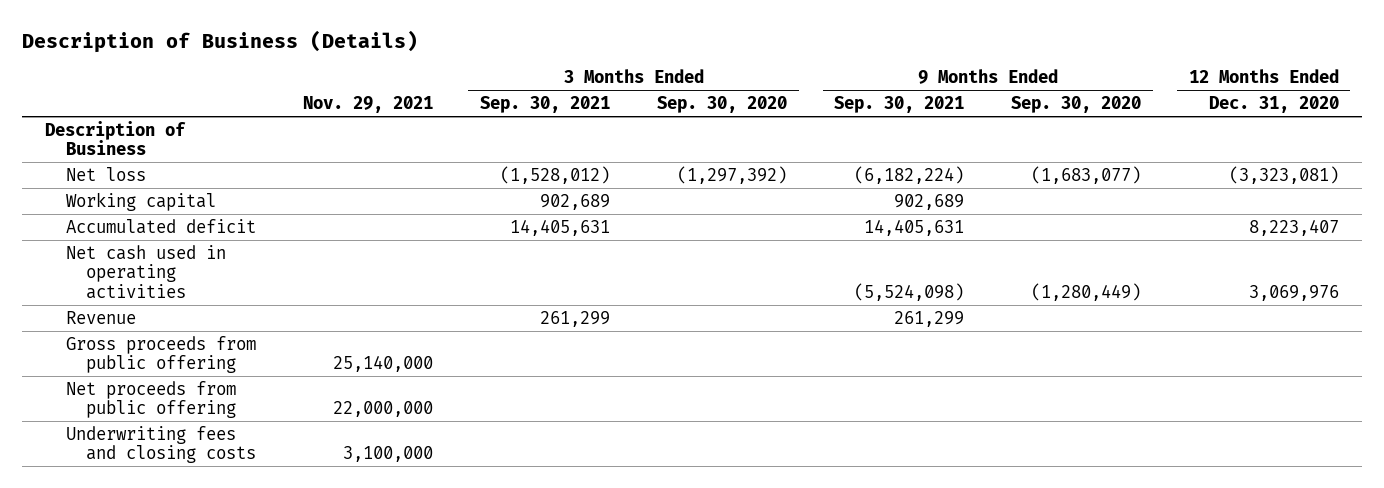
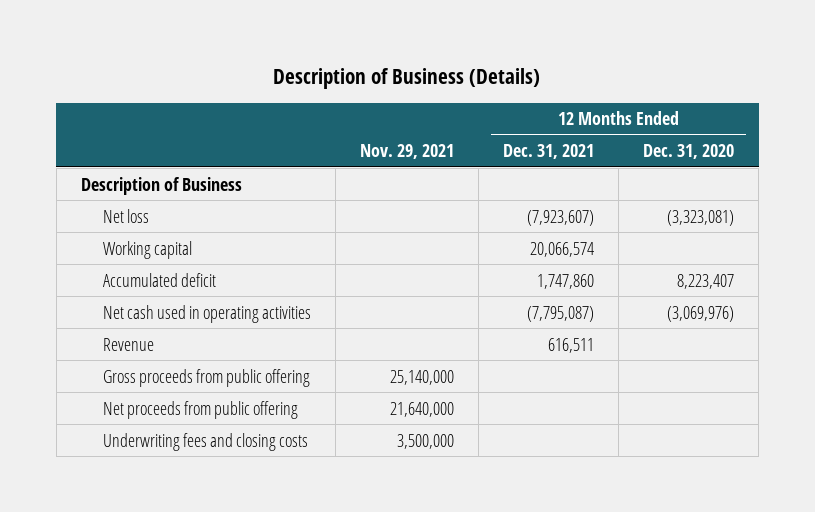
- | Nov. 29, 2021 | 3 Months Ended Sep. 30, 2021 | 3 Months Ended Sep. 30, 2020 | 9 Months Ended Sep. 30, 2021 | 9 Months Ended Sep. 30, 2020 | 12 Months Ended Dec. 31, 2020
+ | Nov. 29, 2021 | 12 Months Ended Dec. 31, 2021 | 12 Months Ended Dec. 31, 2020
- Net cash used in operating activities | | | | (5,524,098) | (1,280,449) | 3,069,976
+ Net cash used in operating activities | | (7,795,087) | (3,069,976)
- Net proceeds from public offering | 22,000,000 | | | | |
- Underwriting fees and closing costs | 3,100,000 | | | | |
+ Net proceeds from public offering | 21,640,000 | |
+ Underwriting fees and closing costs | 3,500,000 | |

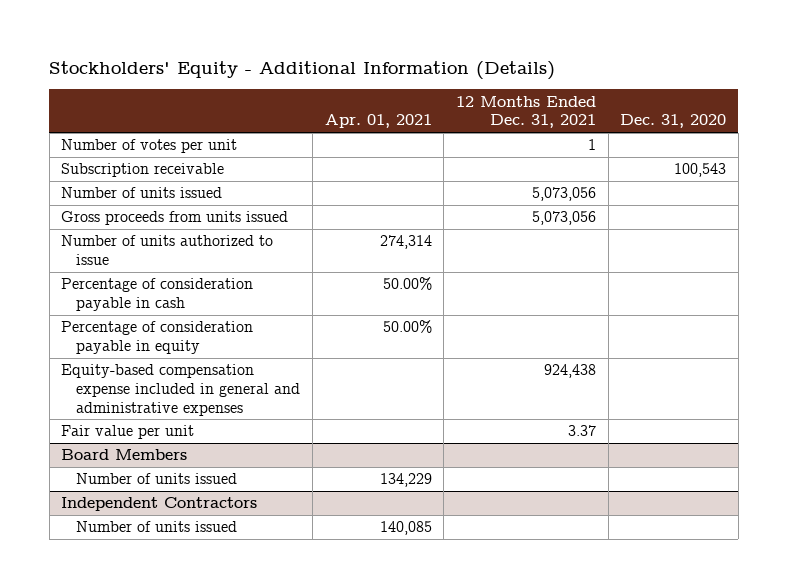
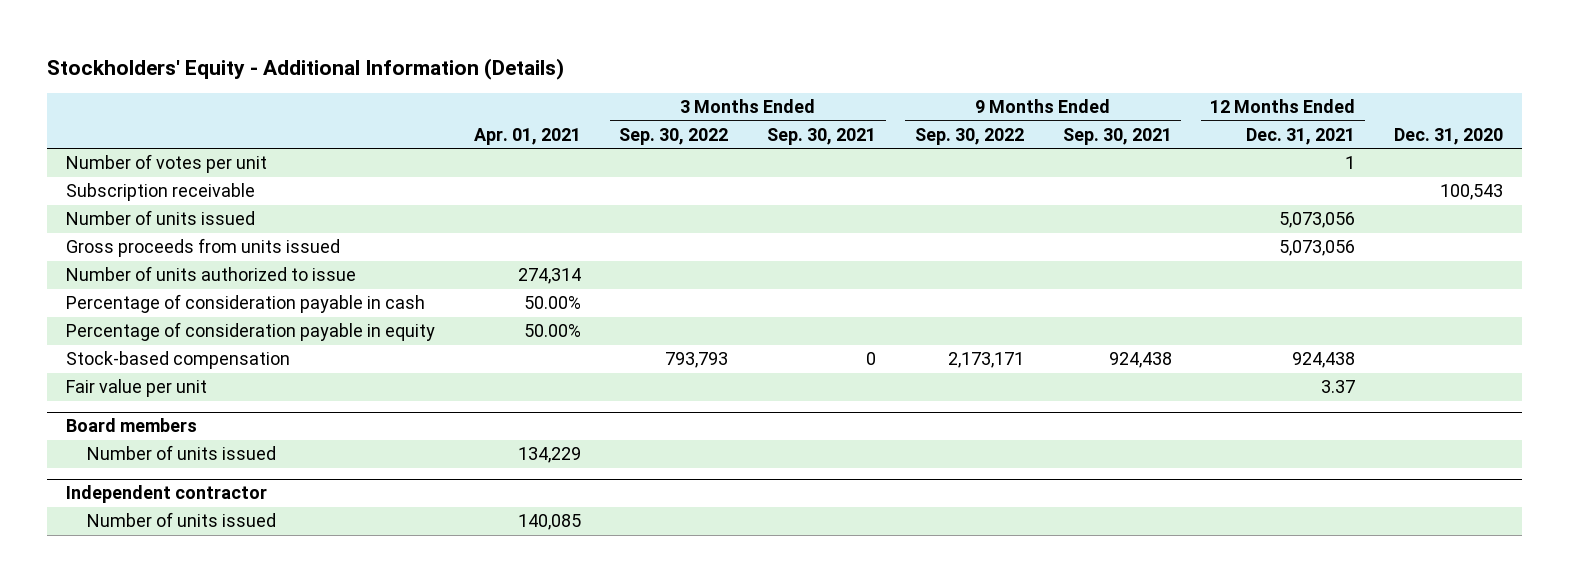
- | Apr. 01, 2021 | 12 Months Ended Dec. 31, 2021 | Dec. 31, 2020
+ | Apr. 01, 2021 | 3 Months Ended Sep. 30, 2022 | 3 Months Ended Sep. 30, 2021 | 9 Months Ended Sep. 30, 2022 | 9 Months Ended Sep. 30, 2021 | 12 Months Ended Dec. 31, 2021 | Dec. 31, 2020
- Equity-based compensation expense included in general and administrative expenses | | 924,438 |
+ Stock-based compensation | | 793,793 | 0 | 2,173,171 | 924,438 | 924,438 |
- Board Members
+ Board members
- Independent Contractors
+ Independent contractor

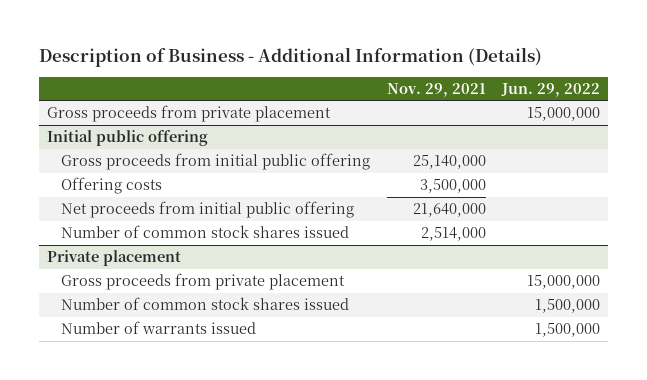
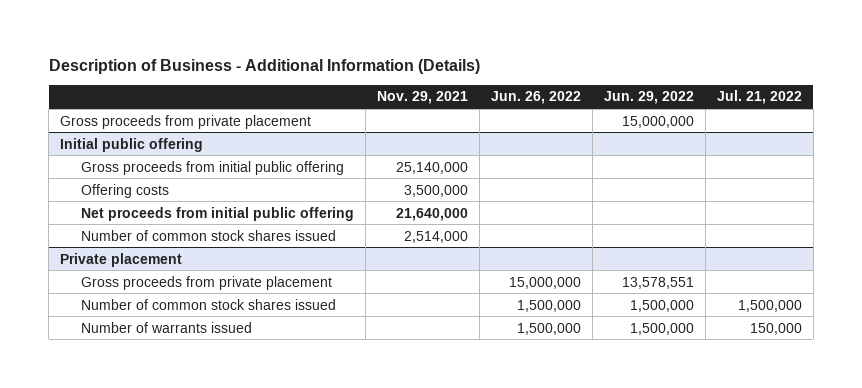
- | Nov. 29, 2021 | Jun. 29, 2022
+ | Nov. 29, 2021 | Jun. 26, 2022 | Jun. 29, 2022 | Jul. 21, 2022
@ Private placement
- Gross proceeds from private placement | | 15,000,000
+ Gross proceeds from private placement | | 15,000,000 | 13,578,551 |

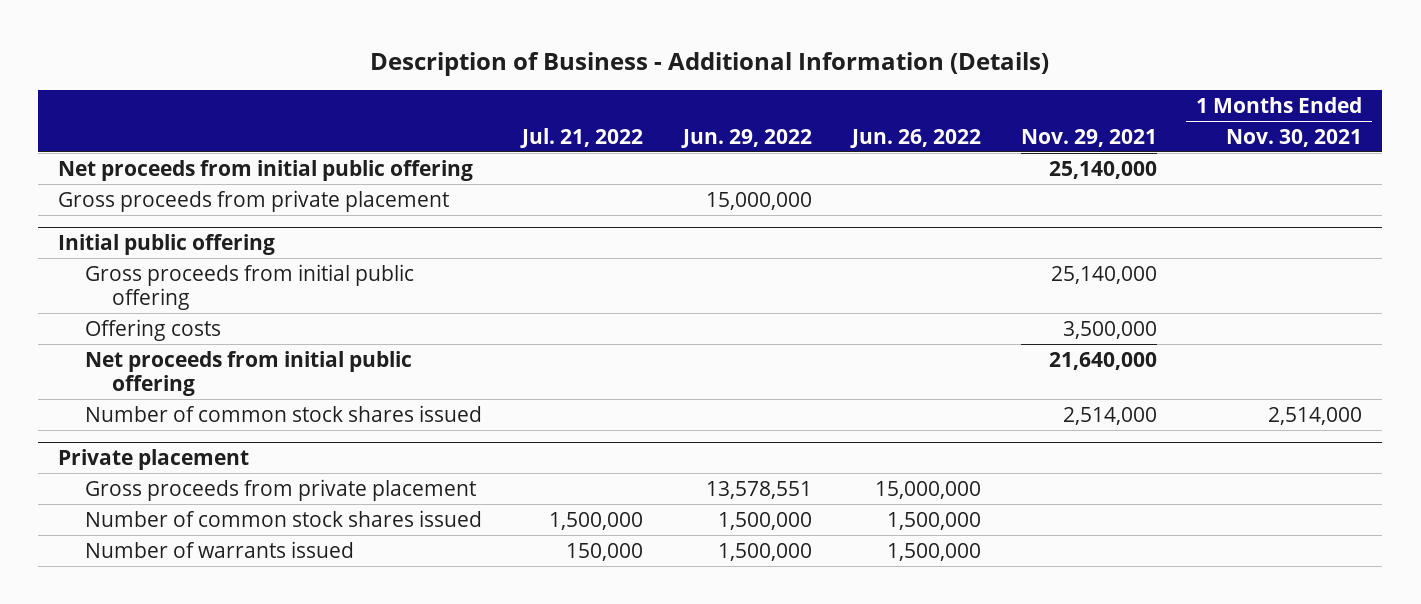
- | Nov. 29, 2021 | Jun. 26, 2022 | Jun. 29, 2022 | Jul. 21, 2022
+ | Jul. 21, 2022 | Jun. 29, 2022 | Jun. 26, 2022 | Nov. 29, 2021 | 1 Months Ended Nov. 30, 2021
+ Net proceeds from initial public offering | | | | 25,140,000 |

